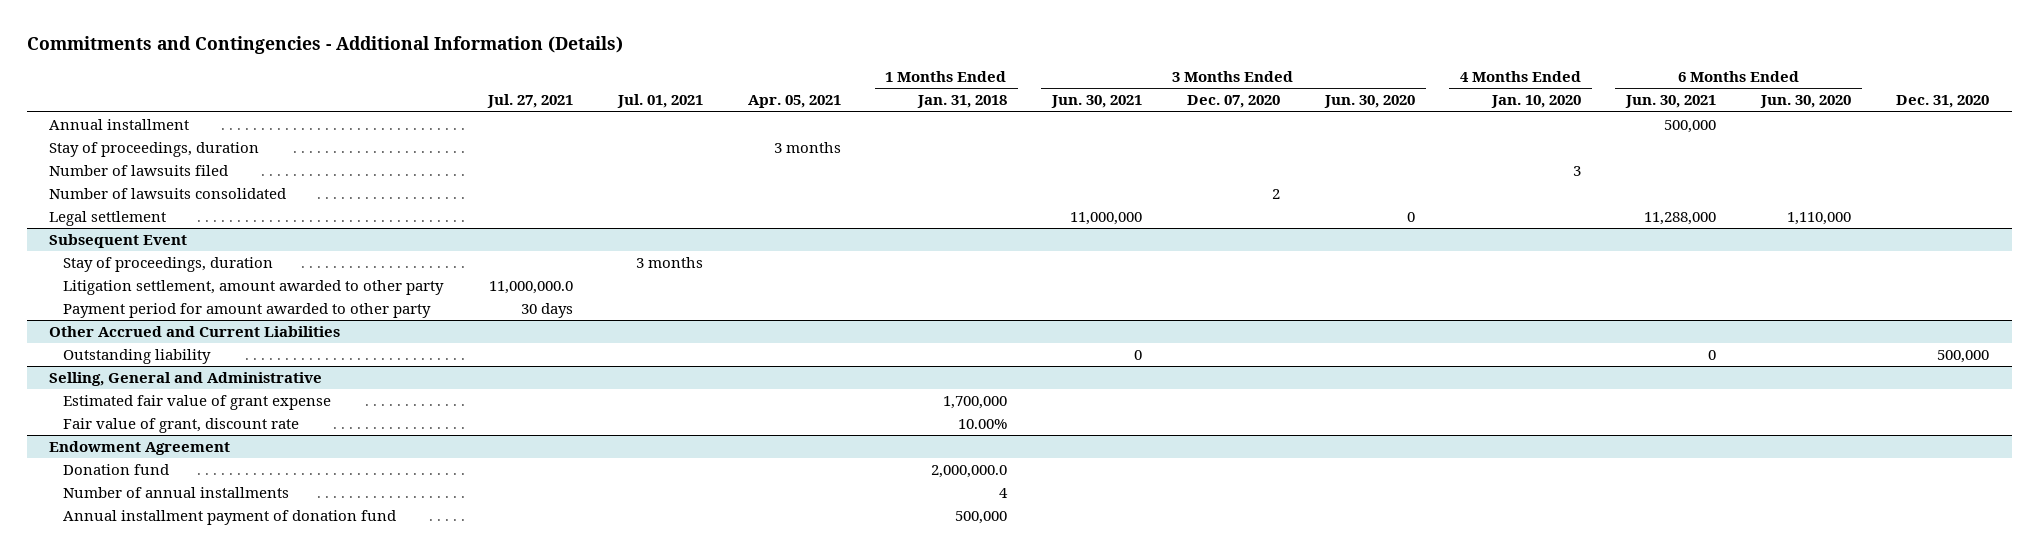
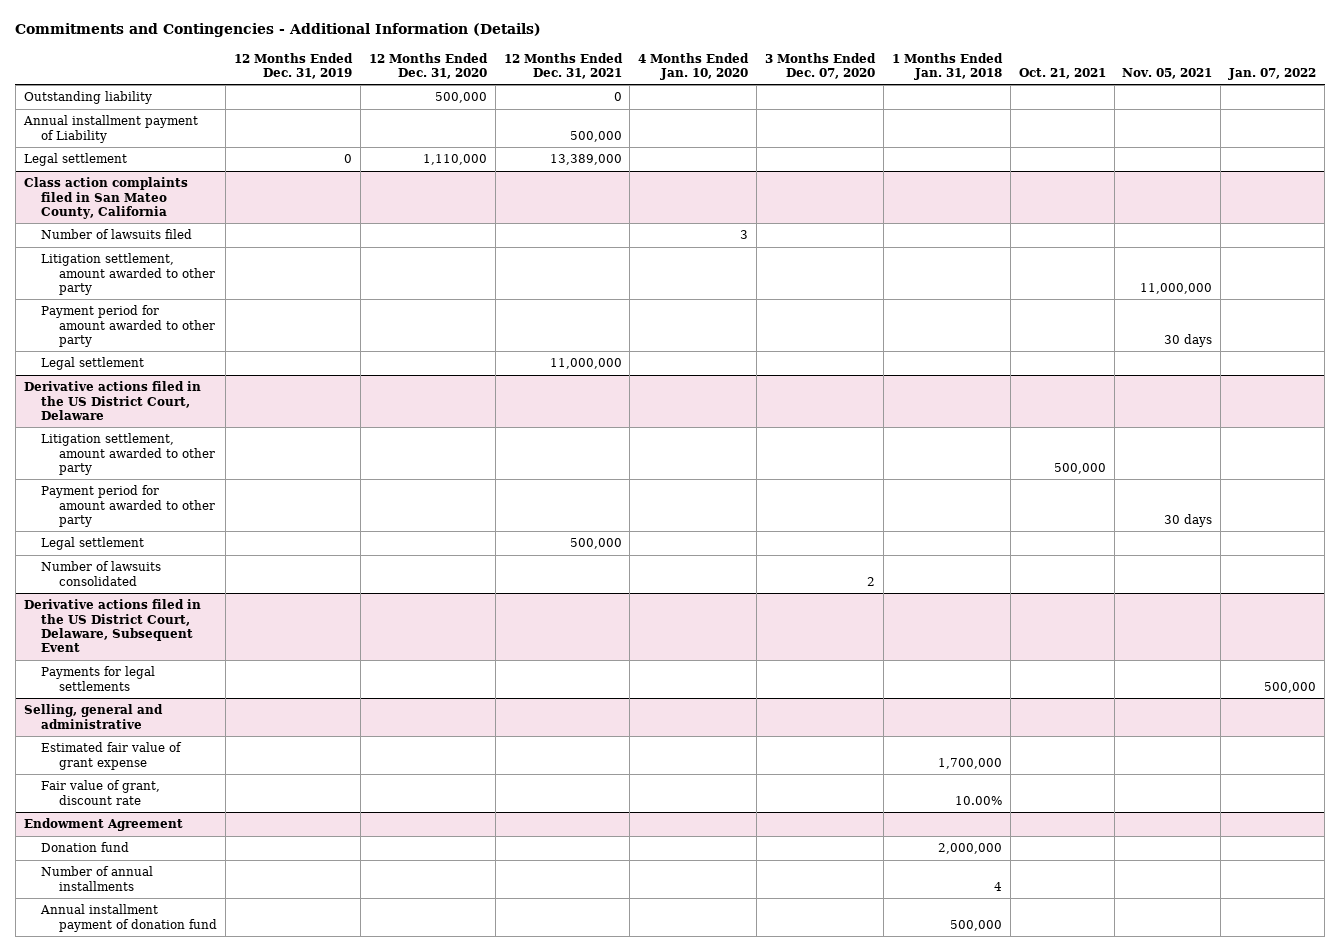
- | Jul. 27, 2021 | Jul. 01, 2021 | Apr. 05, 2021 | 1 Months Ended Jan. 31, 2018 | 3 Months Ended Jun. 30, 2021 | 3 Months Ended Dec. 07, 2020 | 3 Months Ended Jun. 30, 2020 | 4 Months Ended Jan. 10, 2020 | 6 Months Ended Jun. 30, 2021 | 6 Months Ended Jun. 30, 2020 | Dec. 31, 2020
+ | 12 Months Ended Dec. 31, 2019 | 12 Months Ended Dec. 31, 2020 | 12 Months Ended Dec. 31, 2021 | 4 Months Ended Jan. 10, 2020 | 3 Months Ended Dec. 07, 2020 | 1 Months Ended Jan. 31, 2018 | Oct. 21, 2021 | Nov. 05, 2021 | Jan. 07, 2022
- Annual installment | | | | | | | | | 500,000 | |
- Stay of proceedings, duration | | | 3 months | | | | | | | |
- Number of lawsuits filed | | | | | | | | 3 | | |
- Number of lawsuits consolidated | | | | | | 2 | | | | |
+ Outstanding liability | | 500,000 | 0 | | | | | |
+ Annual installment payment of Liability | | | 500,000 | | | | | |
- Subsequent Event
- Stay of proceedings, duration | | 3 months | | | | | | | | |
- Litigation settlement, amount awarded to other party | 11,000,000.0 | | | | | | | | | |
- Payment period for amount awarded to other party | 30 days | | | | | | | | | |
- Other Accrued and Current Liabilities
- Outstanding liability | | | | | 0 | | | | 0 | | 500,000
- Selling, General and Administrative
+ Class action complaints filed in San Mateo County, California
+ Number of lawsuits filed | | | | 3 | | | | |
+ Litigation settlement, amount awarded to other party | | | | | | | | 11,000,000 |
+ Payment period for amount awarded to other party | | | | | | | | 30 days |
+ Legal settlement | | | 11,000,000 | | | | | |
+ Derivative actions filed in the US District Court, Delaware
+ Litigation settlement, amount awarded to other party | | | | | | | 500,000 | |
+ Payment period for amount awarded to other party | | | | | | | | 30 days |
+ Legal settlement | | | 500,000 | | | | | |
+ Number of lawsuits consolidated | | | | | 2 | | | |
+ Derivative actions filed in the US District Court, Delaware, Subsequent Event
+ Payments for legal settlements | | | | | | | | | 500,000
+ Selling, general and administrative
@ Endowment Agreement
- Donation fund | | | | 2,000,000.0 | | | | | | |
+ Donation fund | | | | | | 2,000,000 | | |

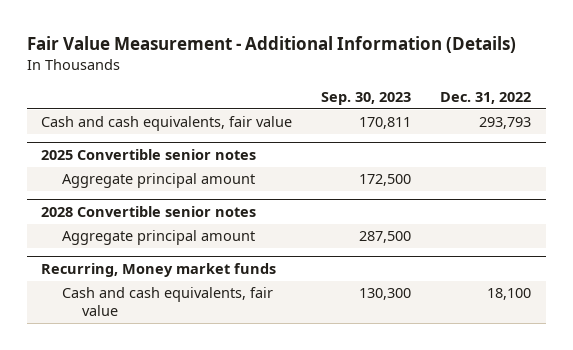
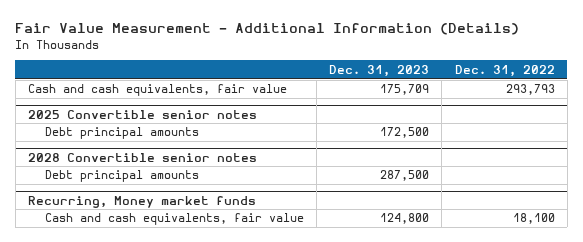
- | Sep. 30, 2023 | Dec. 31, 2022
+ | Dec. 31, 2023 | Dec. 31, 2022
@ 2025 Convertible senior notes
- Aggregate principal amount | 172,500 |
+ Debt principal amounts | 172,500 |
@ 2028 Convertible senior notes
- Aggregate principal amount | 287,500 |
+ Debt principal amounts | 287,500 |

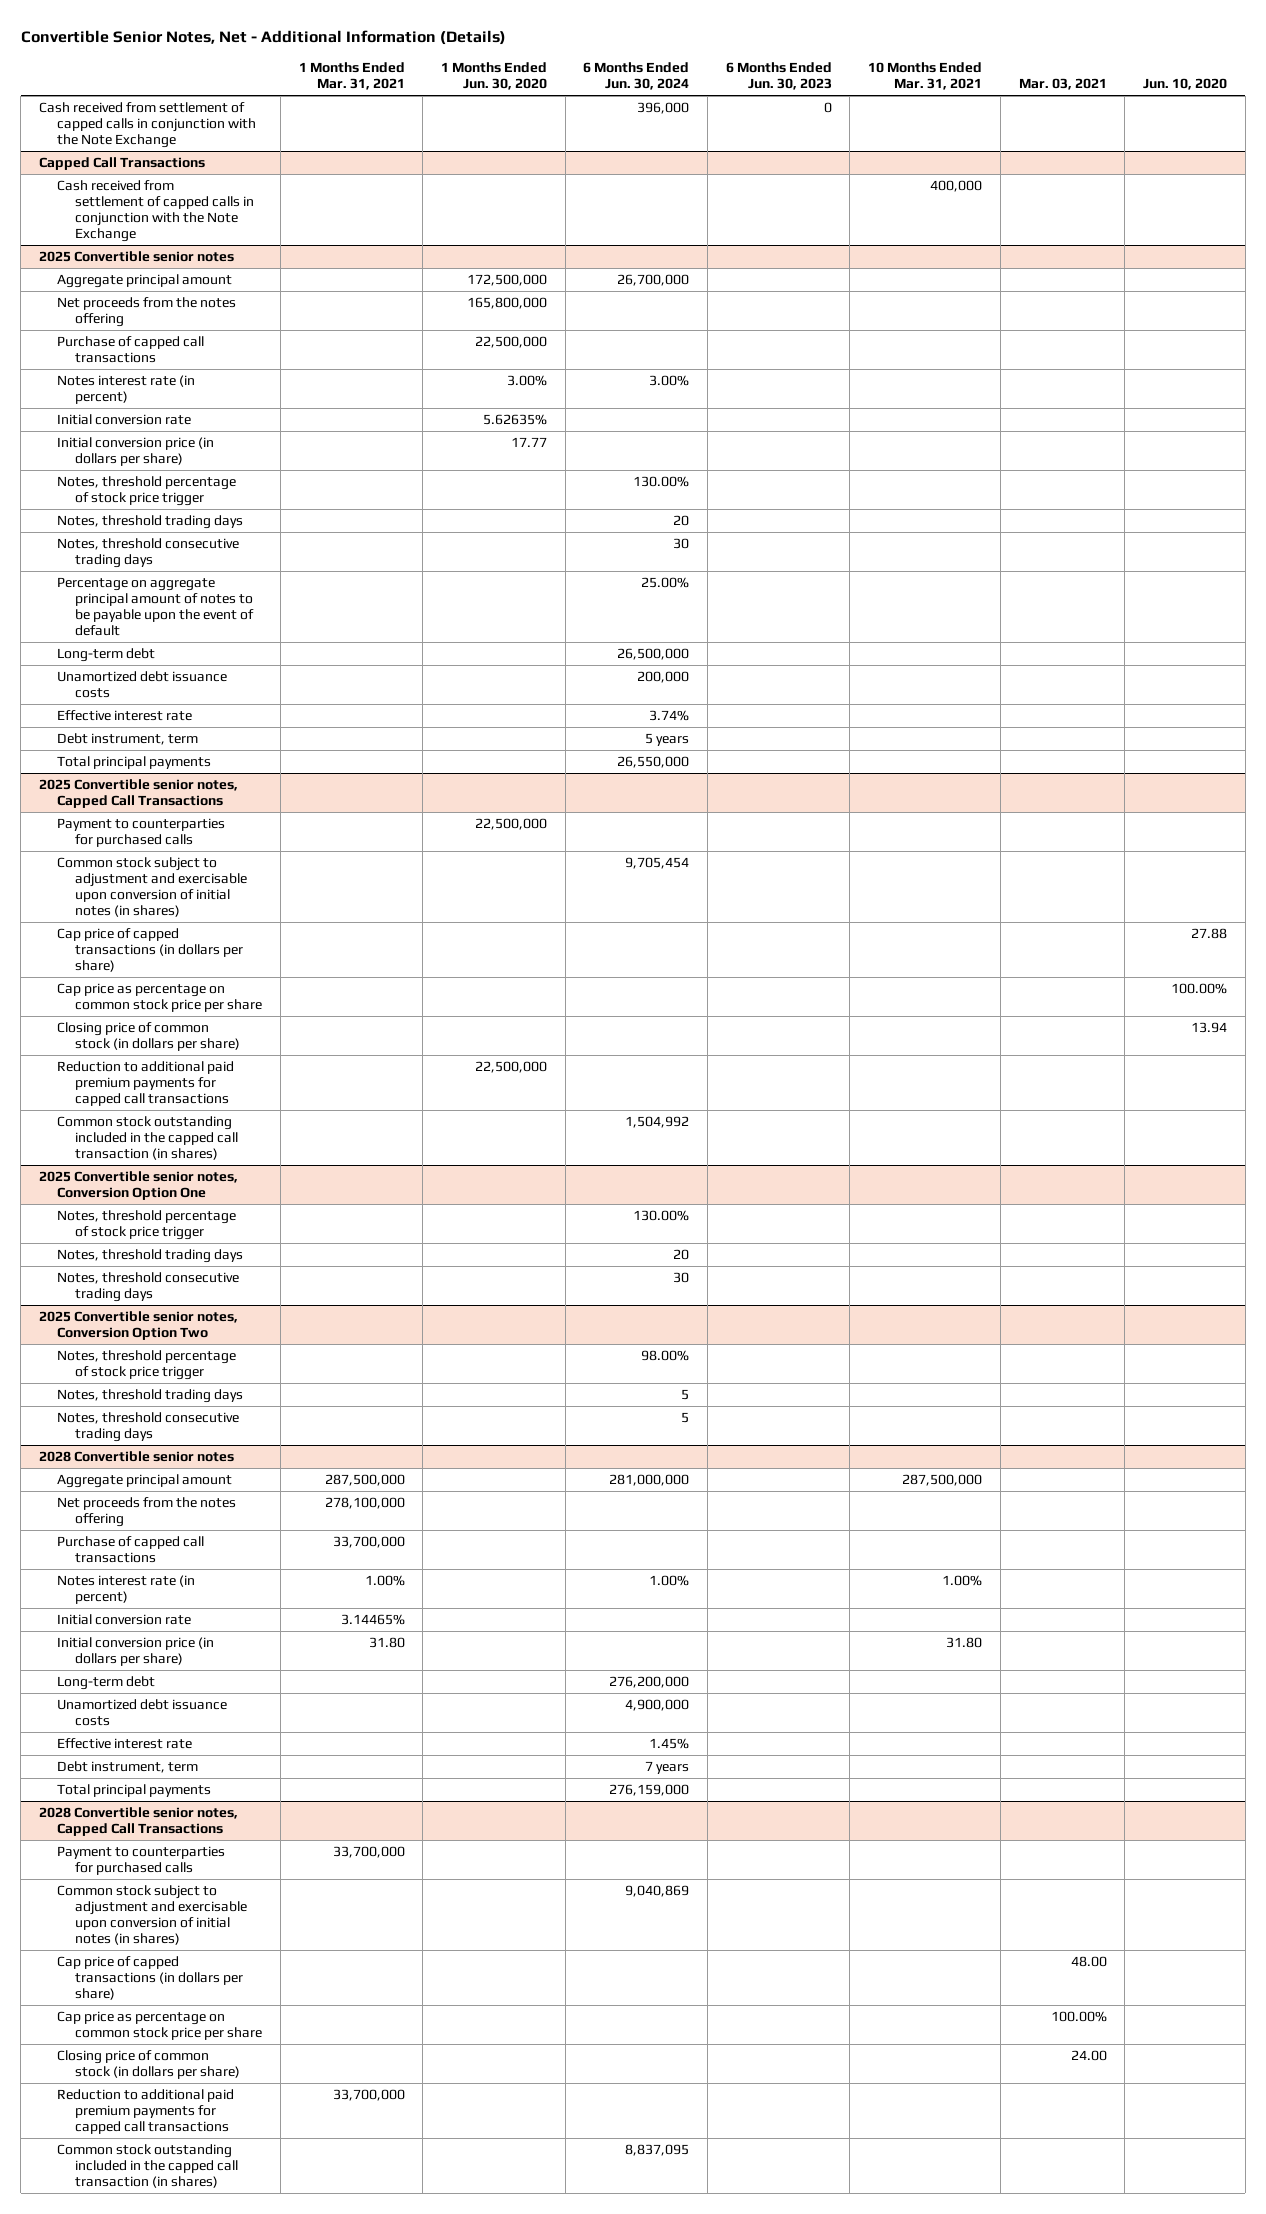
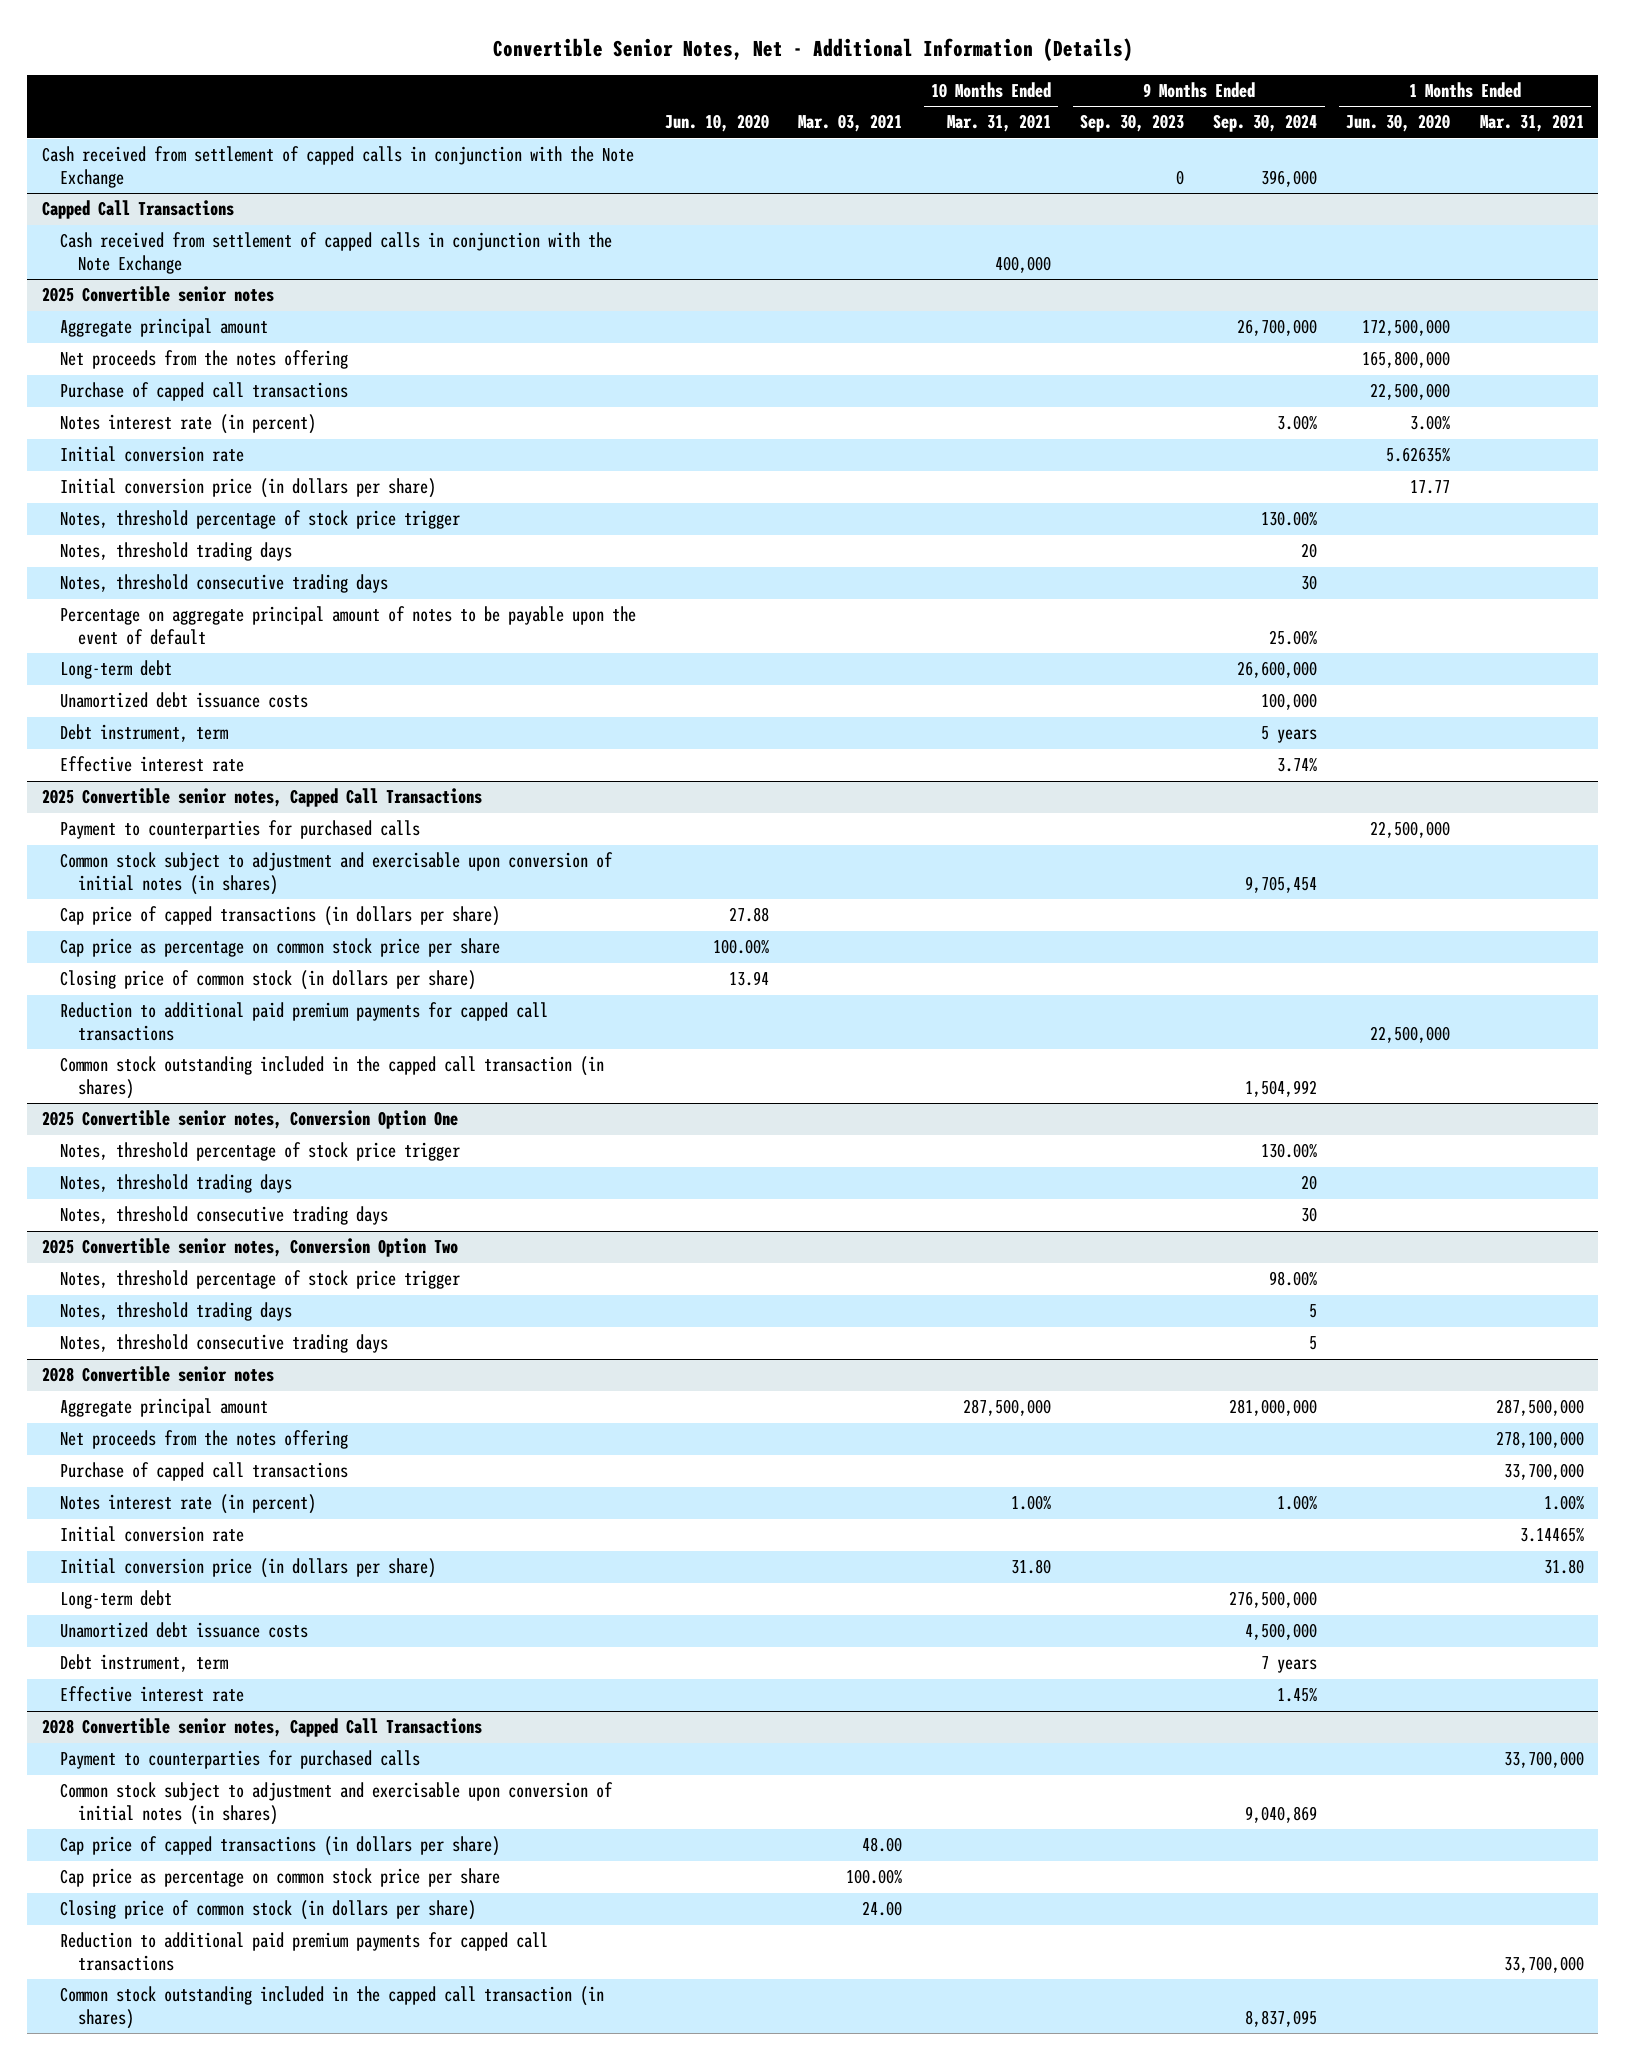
- | 1 Months Ended Mar. 31, 2021 | 1 Months Ended Jun. 30, 2020 | 6 Months Ended Jun. 30, 2024 | 6 Months Ended Jun. 30, 2023 | 10 Months Ended Mar. 31, 2021 | Mar. 03, 2021 | Jun. 10, 2020
+ | Jun. 10, 2020 | Mar. 03, 2021 | 10 Months Ended Mar. 31, 2021 | 9 Months Ended Sep. 30, 2023 | 9 Months Ended Sep. 30, 2024 | 1 Months Ended Jun. 30, 2020 | 1 Months Ended Mar. 31, 2021
@ 2025 Convertible senior notes
- Total principal payments | | | 26,550,000 | | | |
moved down: Effective interest rate | | | | | 3.74% | |
@ 2028 Convertible senior notes
- Total principal payments | | | 276,159,000 | | | |
moved down: Effective interest rate | | | | | 1.45% | |

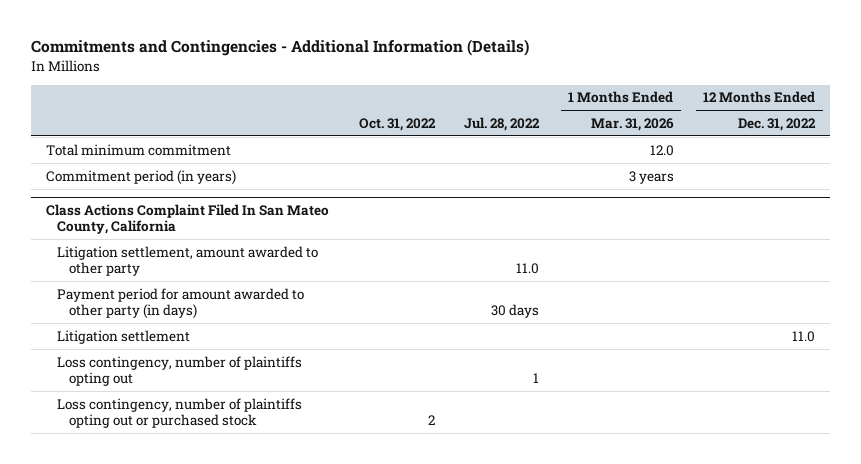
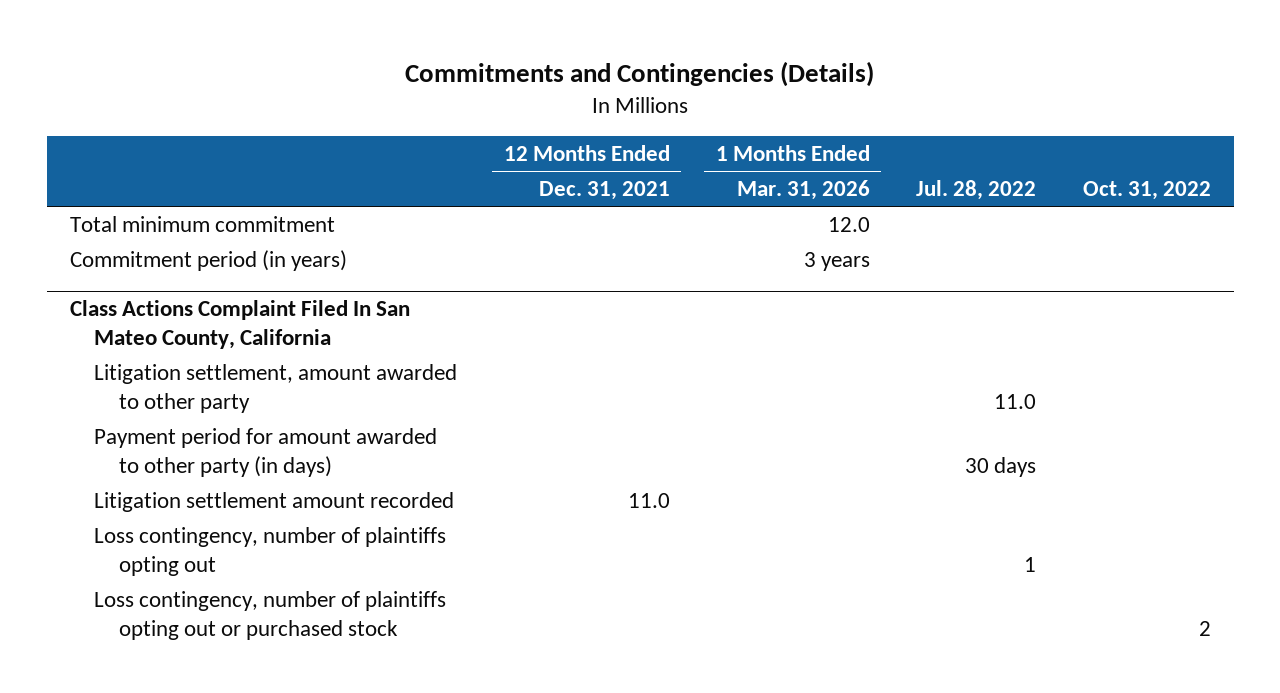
- Commitments and Contingencies - Additional Information (Details)
+ Commitments and Contingencies (Details)
- | Oct. 31, 2022 | Jul. 28, 2022 | 1 Months Ended Mar. 31, 2026 | 12 Months Ended Dec. 31, 2022
+ | 12 Months Ended Dec. 31, 2021 | 1 Months Ended Mar. 31, 2026 | Jul. 28, 2022 | Oct. 31, 2022
@ Class Actions Complaint Filed In San Mateo County, California
- Litigation settlement | | | | 11.0
+ Litigation settlement amount recorded | 11.0 | | |

